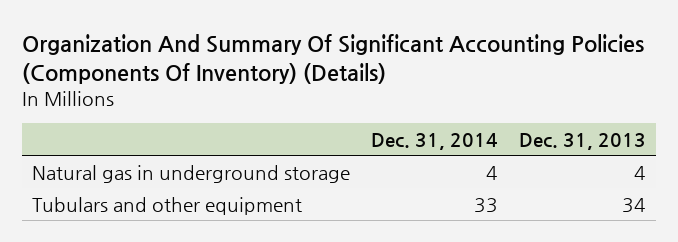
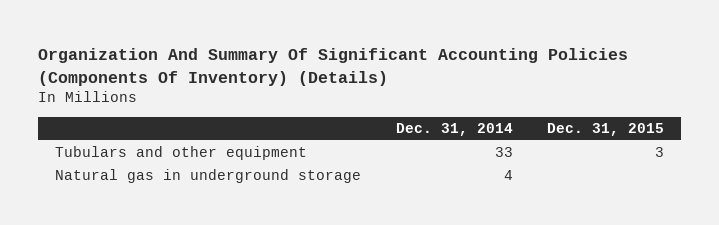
- | Dec. 31, 2014 | Dec. 31, 2013
+ | Dec. 31, 2014 | Dec. 31, 2015
moved down: Natural gas in underground storage | 4 |

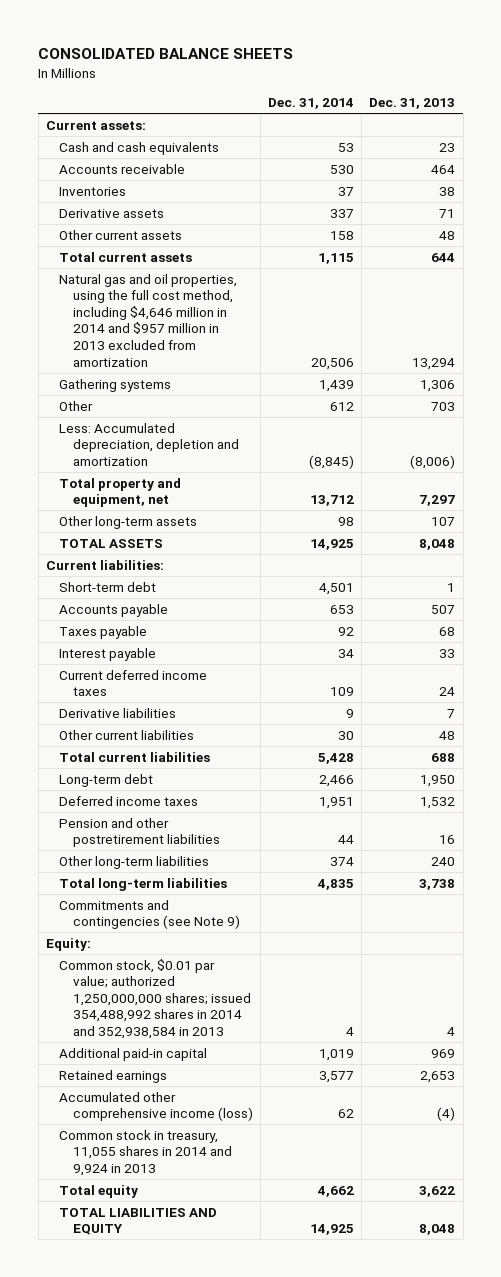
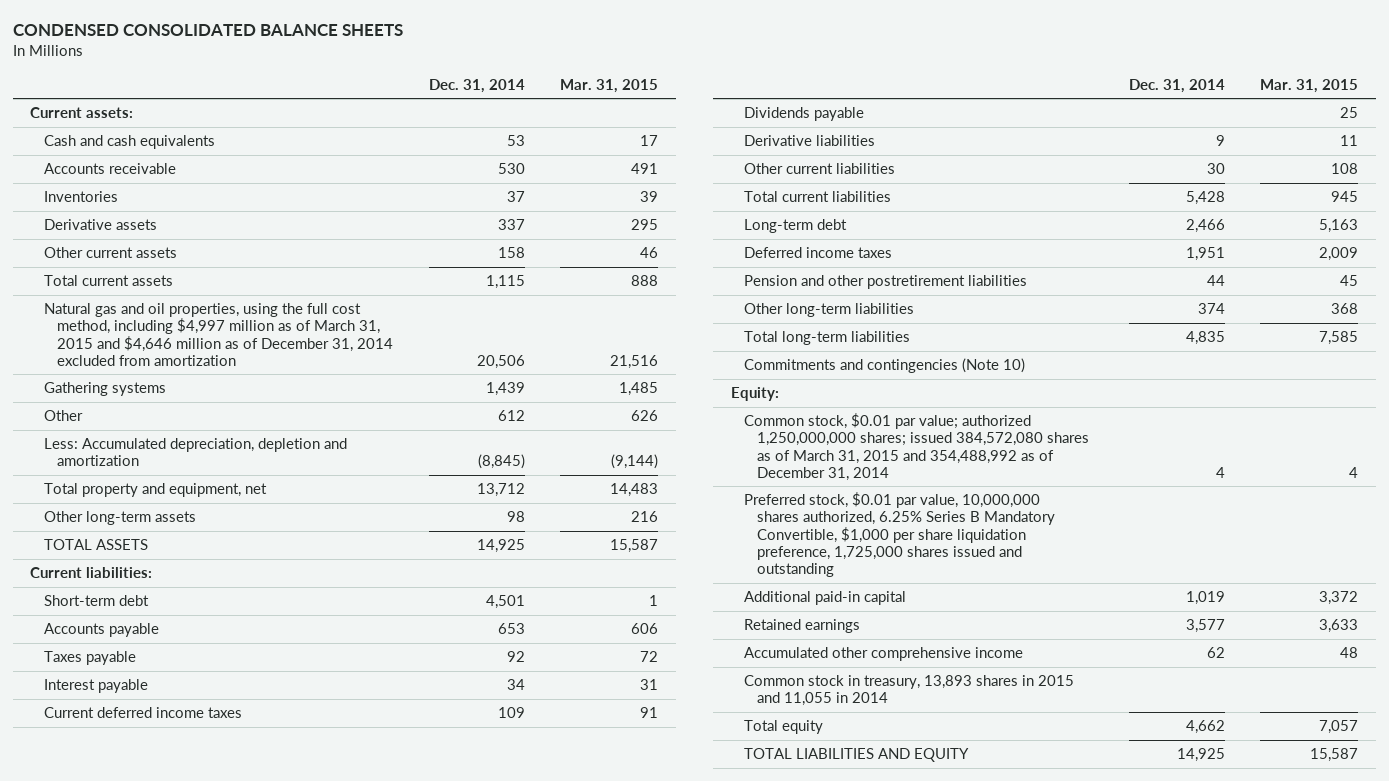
- CONSOLIDATED BALANCE SHEETS
+ CONDENSED CONSOLIDATED BALANCE SHEETS
- | Dec. 31, 2014 | Dec. 31, 2013
+ | Dec. 31, 2014 | Mar. 31, 2015
- Natural gas and oil properties, using the full cost method, including $4,646 million in 2014 and $957 million in 2013 excluded from amortization | 20,506 | 13,294
+ Natural gas and oil properties, using the full cost method, including $4,997 million as of March 31, 2015 and $4,646 million as of December 31, 2014 excluded from amortization | 20,506 | 21,516
+ Dividends payable | | 25
- Commitments and contingencies (see Note 9)
+ Commitments and contingencies (Note 10)
- Common stock, $0.01 par value; authorized 1,250,000,000 shares; issued 354,488,992 shares in 2014 and 352,938,584 in 2013 | 4 | 4
+ Common stock, $0.01 par value; authorized 1,250,000,000 shares; issued 384,572,080 shares as of March 31, 2015 and 354,488,992 as of December 31, 2014 | 4 | 4
+ Preferred stock, $0.01 par value, 10,000,000 shares authorized, 6.25% Series B Mandatory Convertible, $1,000 per share liquidation preference, 1,725,000 shares issued and outstanding
- Accumulated other comprehensive income (loss) | 62 | (4)
- Common stock in treasury, 11,055 shares in 2014 and 9,924 in 2013
+ Accumulated other comprehensive income | 62 | 48
+ Common stock in treasury, 13,893 shares in 2015 and 11,055 in 2014

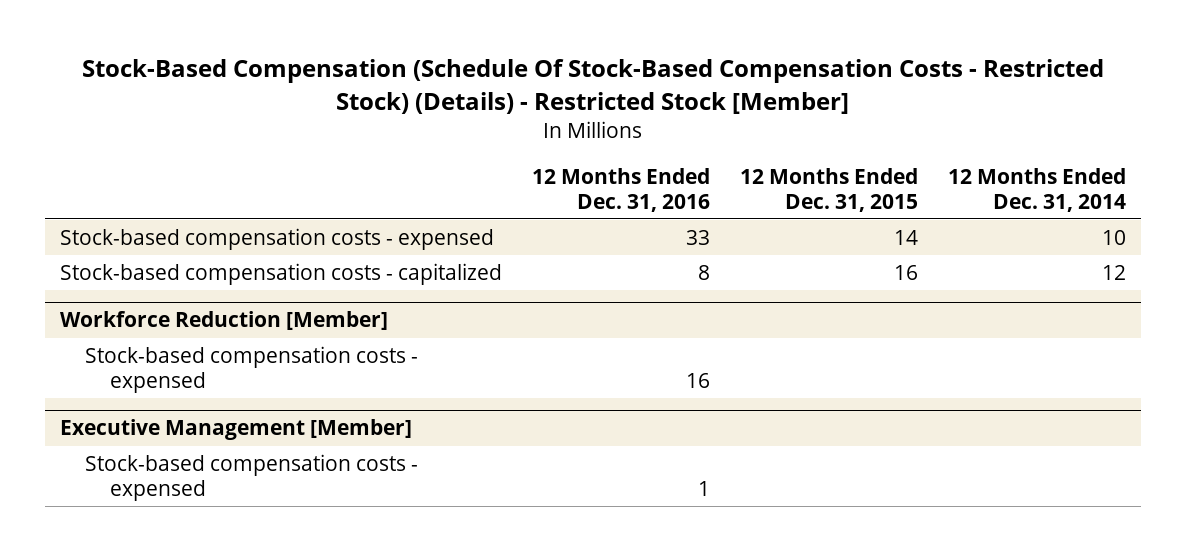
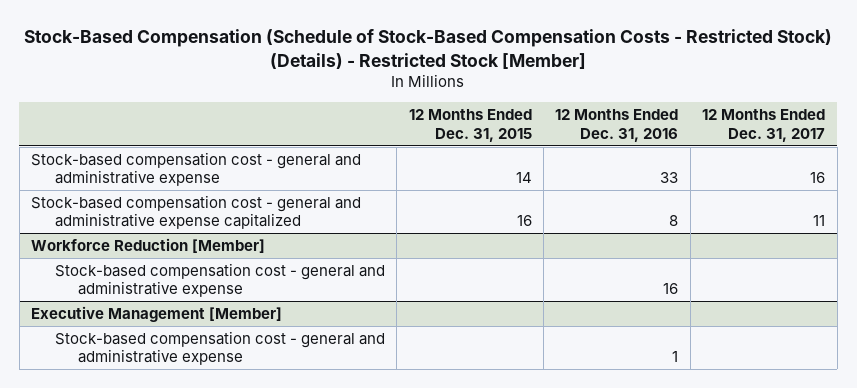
- Stock-Based Compensation (Schedule Of Stock-Based Compensation Costs - Restricted Stock) (Details) - Restricted Stock [Member]
+ Stock-Based Compensation (Schedule of Stock-Based Compensation Costs - Restricted Stock) (Details) - Restricted Stock [Member]
- | 12 Months Ended Dec. 31, 2016 | 12 Months Ended Dec. 31, 2015 | 12 Months Ended Dec. 31, 2014
+ | 12 Months Ended Dec. 31, 2015 | 12 Months Ended Dec. 31, 2016 | 12 Months Ended Dec. 31, 2017
- Stock-based compensation costs - expensed | 33 | 14 | 10
- Stock-based compensation costs - capitalized | 8 | 16 | 12
+ Stock-based compensation cost - general and administrative expense | 14 | 33 | 16
+ Stock-based compensation cost - general and administrative expense capitalized | 16 | 8 | 11
@ Workforce Reduction [Member]
- Stock-based compensation costs - expensed | 16 | |
+ Stock-based compensation cost - general and administrative expense | | 16 |
@ Executive Management [Member]
- Stock-based compensation costs - expensed | 1 | |
+ Stock-based compensation cost - general and administrative expense | | 1 |

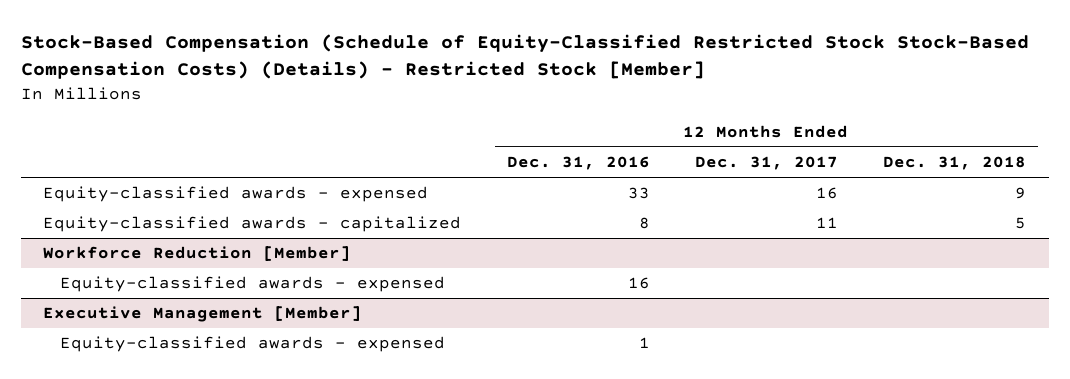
- Stock-Based Compensation (Schedule of Stock-Based Compensation Costs - Restricted Stock) (Details) - Restricted Stock [Member]
+ Stock-Based Compensation (Schedule of Equity-Classified Restricted Stock Stock-Based Compensation Costs) (Details) - Restricted Stock [Member]
- | 12 Months Ended Dec. 31, 2015 | 12 Months Ended Dec. 31, 2016 | 12 Months Ended Dec. 31, 2017
+ | 12 Months Ended Dec. 31, 2016 | 12 Months Ended Dec. 31, 2017 | 12 Months Ended Dec. 31, 2018
- Stock-based compensation cost - general and administrative expense | 14 | 33 | 16
- Stock-based compensation cost - general and administrative expense capitalized | 16 | 8 | 11
+ Equity-classified awards - expensed | 33 | 16 | 9
+ Equity-classified awards - capitalized | 8 | 11 | 5
@ Workforce Reduction [Member]
- Stock-based compensation cost - general and administrative expense | | 16 |
+ Equity-classified awards - expensed | 16 | |
@ Executive Management [Member]
- Stock-based compensation cost - general and administrative expense | | 1 |
+ Equity-classified awards - expensed | 1 | |

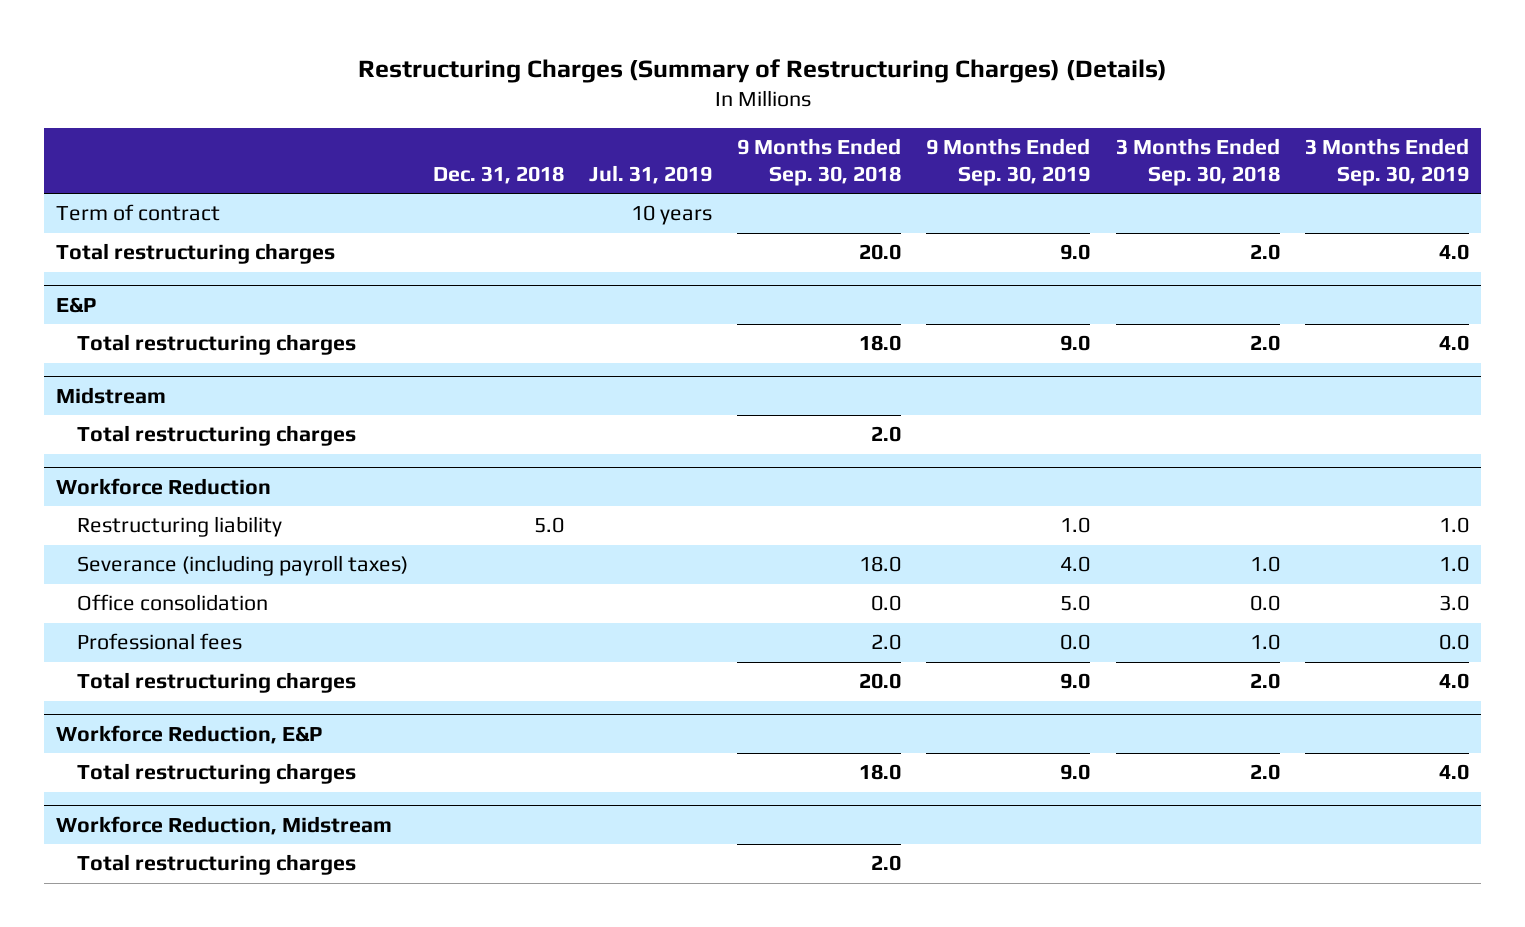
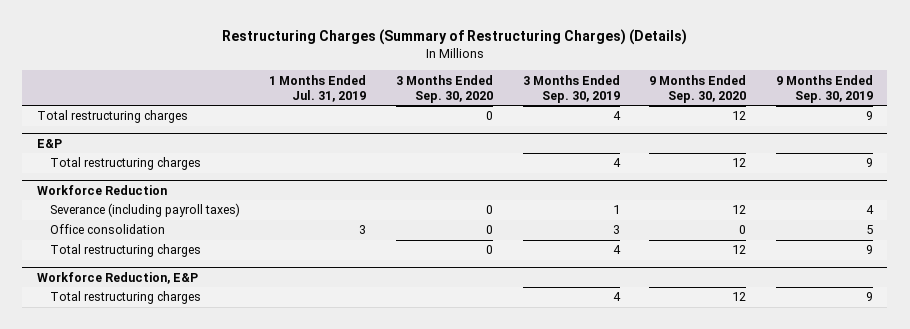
- | Dec. 31, 2018 | Jul. 31, 2019 | 9 Months Ended Sep. 30, 2018 | 9 Months Ended Sep. 30, 2019 | 3 Months Ended Sep. 30, 2018 | 3 Months Ended Sep. 30, 2019
+ | 1 Months Ended Jul. 31, 2019 | 3 Months Ended Sep. 30, 2020 | 3 Months Ended Sep. 30, 2019 | 9 Months Ended Sep. 30, 2020 | 9 Months Ended Sep. 30, 2019
- Term of contract | | 10 years | | | |
- Total restructuring charges | | | 20.0 | 9.0 | 2.0 | 4.0
+ Total restructuring charges | | 0 | 4 | 12 | 9
@ E&P
- Total restructuring charges | | | 18.0 | 9.0 | 2.0 | 4.0
- Midstream
- Total restructuring charges | | | 2.0 | | |
@ E&P
+ Total restructuring charges | | | 4 | 12 | 9
@ Workforce Reduction
- Restructuring liability | 5.0 | | | 1.0 | | 1.0
- Severance (including payroll taxes) | | | 18.0 | 4.0 | 1.0 | 1.0
- Office consolidation | | | 0.0 | 5.0 | 0.0 | 3.0
- Professional fees | | | 2.0 | 0.0 | 1.0 | 0.0
- Total restructuring charges | | | 20.0 | 9.0 | 2.0 | 4.0
+ Severance (including payroll taxes) | | 0 | 1 | 12 | 4
+ Office consolidation | 3 | 0 | 3 | 0 | 5
+ Total restructuring charges | | 0 | 4 | 12 | 9
@ Workforce Reduction, E&P
- Total restructuring charges | | | 18.0 | 9.0 | 2.0 | 4.0
- Workforce Reduction, Midstream
- Total restructuring charges | | | 2.0 | | |
@ Workforce Reduction, E&P
+ Total restructuring charges | | | 4 | 12 | 9

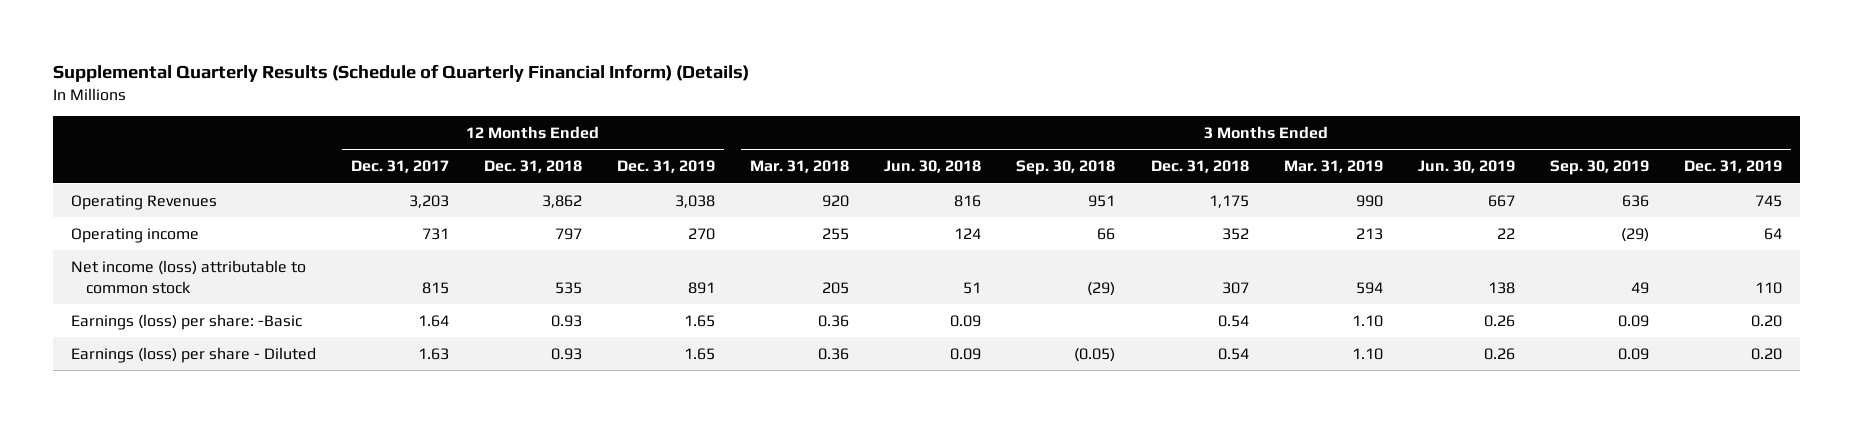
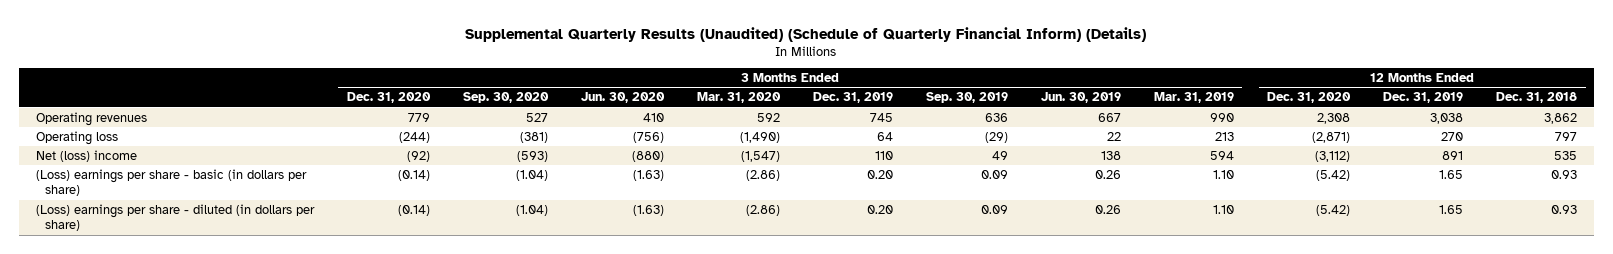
- Supplemental Quarterly Results (Schedule of Quarterly Financial Inform) (Details)
+ Supplemental Quarterly Results (Unaudited) (Schedule of Quarterly Financial Inform) (Details)
- | 12 Months Ended Dec. 31, 2017 | 12 Months Ended Dec. 31, 2018 | 12 Months Ended Dec. 31, 2019 | 3 Months Ended Mar. 31, 2018 | 3 Months Ended Jun. 30, 2018 | 3 Months Ended Sep. 30, 2018 | 3 Months Ended Dec. 31, 2018 | 3 Months Ended Mar. 31, 2019 | 3 Months Ended Jun. 30, 2019 | 3 Months Ended Sep. 30, 2019 | 3 Months Ended Dec. 31, 2019
+ | 3 Months Ended Dec. 31, 2020 | 3 Months Ended Sep. 30, 2020 | 3 Months Ended Jun. 30, 2020 | 3 Months Ended Mar. 31, 2020 | 3 Months Ended Dec. 31, 2019 | 3 Months Ended Sep. 30, 2019 | 3 Months Ended Jun. 30, 2019 | 3 Months Ended Mar. 31, 2019 | 12 Months Ended Dec. 31, 2020 | 12 Months Ended Dec. 31, 2019 | 12 Months Ended Dec. 31, 2018
- Operating Revenues | 3,203 | 3,862 | 3,038 | 920 | 816 | 951 | 1,175 | 990 | 667 | 636 | 745
- Operating income | 731 | 797 | 270 | 255 | 124 | 66 | 352 | 213 | 22 | (29) | 64
- Net income (loss) attributable to common stock | 815 | 535 | 891 | 205 | 51 | (29) | 307 | 594 | 138 | 49 | 110
- Earnings (loss) per share: -Basic | 1.64 | 0.93 | 1.65 | 0.36 | 0.09 | | 0.54 | 1.10 | 0.26 | 0.09 | 0.20
- Earnings (loss) per share - Diluted | 1.63 | 0.93 | 1.65 | 0.36 | 0.09 | (0.05) | 0.54 | 1.10 | 0.26 | 0.09 | 0.20
+ Operating revenues | 779 | 527 | 410 | 592 | 745 | 636 | 667 | 990 | 2,308 | 3,038 | 3,862
+ Operating loss | (244) | (381) | (756) | (1,490) | 64 | (29) | 22 | 213 | (2,871) | 270 | 797
+ Net (loss) income | (92) | (593) | (880) | (1,547) | 110 | 49 | 138 | 594 | (3,112) | 891 | 535
+ (Loss) earnings per share - basic (in dollars per share) | (0.14) | (1.04) | (1.63) | (2.86) | 0.20 | 0.09 | 0.26 | 1.10 | (5.42) | 1.65 | 0.93
+ (Loss) earnings per share - diluted (in dollars per share) | (0.14) | (1.04) | (1.63) | (2.86) | 0.20 | 0.09 | 0.26 | 1.10 | (5.42) | 1.65 | 0.93

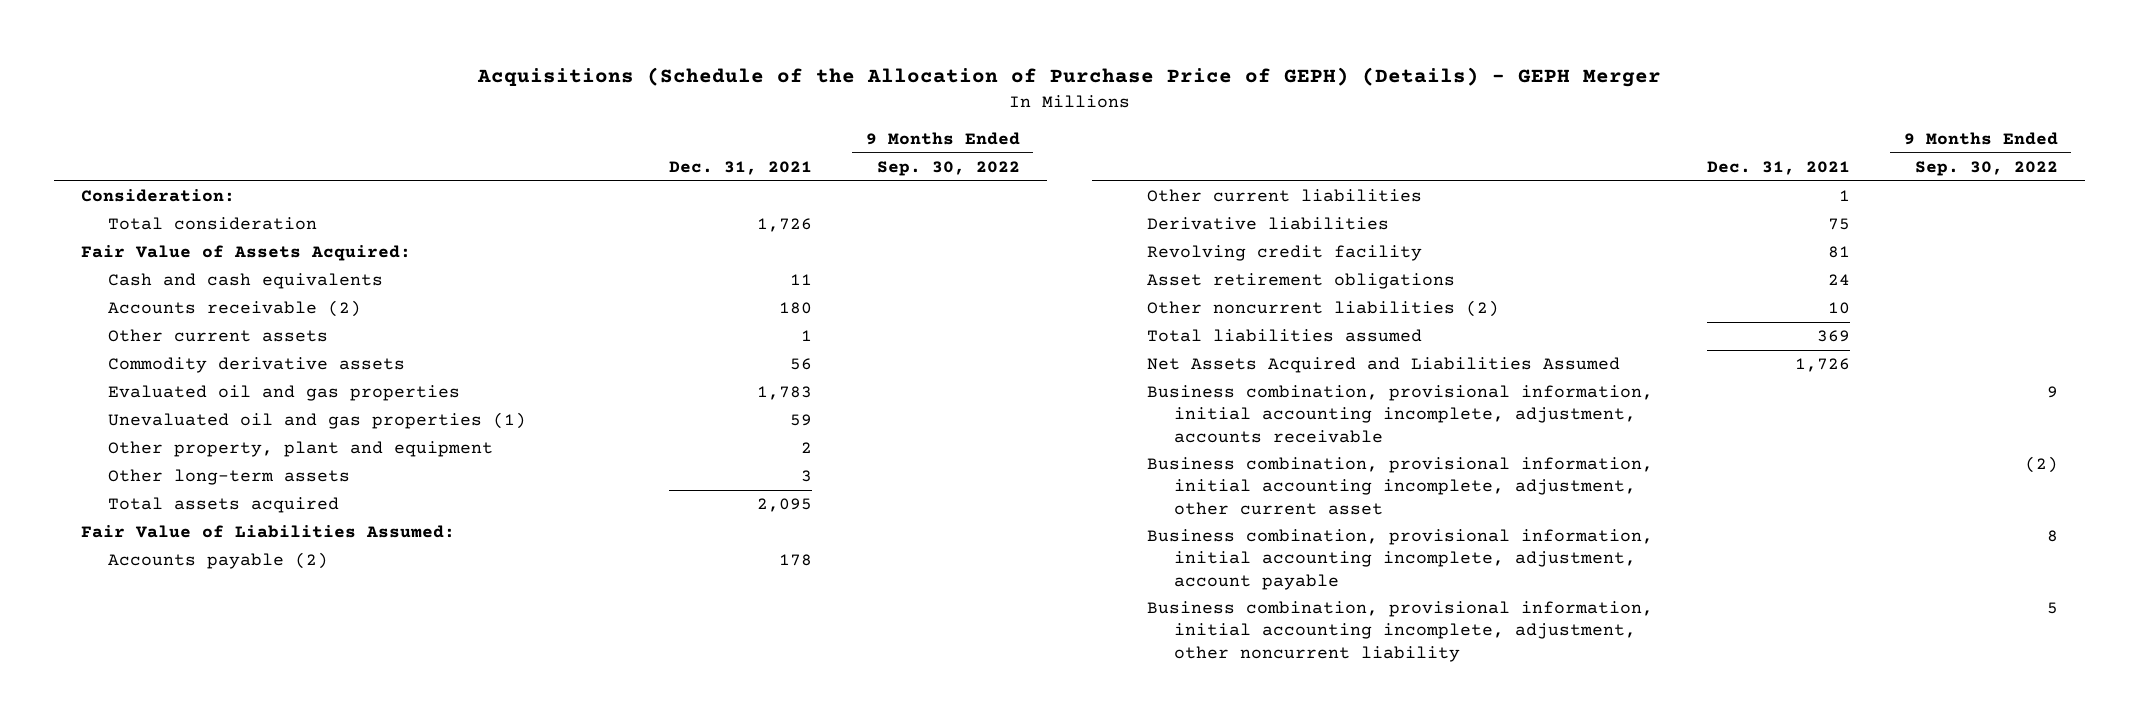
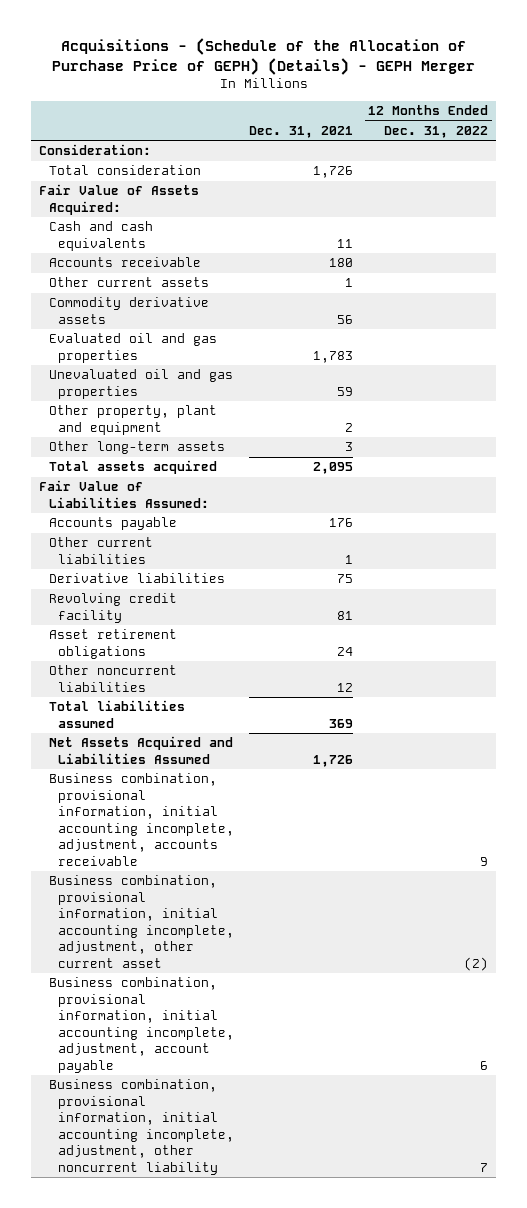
- Acquisitions (Schedule of the Allocation of Purchase Price of GEPH) (Details) - GEPH Merger
+ Acquisitions - (Schedule of the Allocation of Purchase Price of GEPH) (Details) - GEPH Merger
- | Dec. 31, 2021 | 9 Months Ended Sep. 30, 2022
+ | Dec. 31, 2021 | 12 Months Ended Dec. 31, 2022
- Accounts receivable (2) | 180 |
+ Accounts receivable | 180 |
- Unevaluated oil and gas properties (1) | 59 |
+ Unevaluated oil and gas properties | 59 |
- Accounts payable (2) | 178 |
+ Accounts payable | 176 |
- Other noncurrent liabilities (2) | 10 |
+ Other noncurrent liabilities | 12 |

